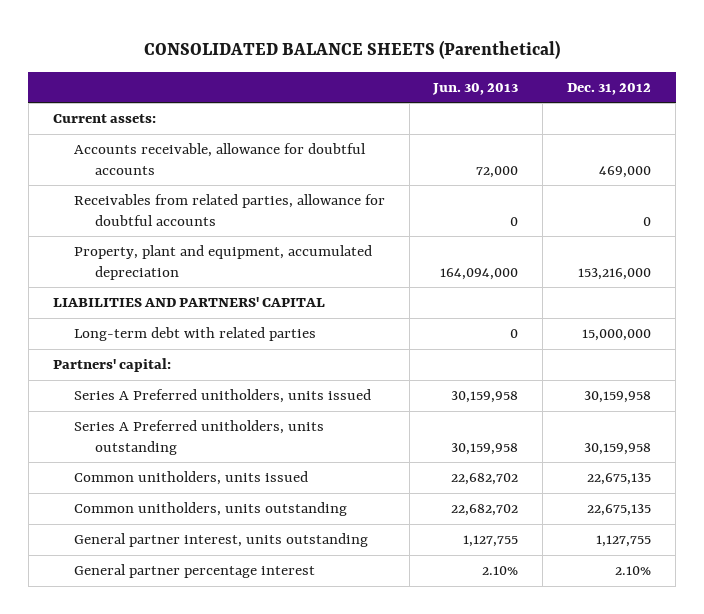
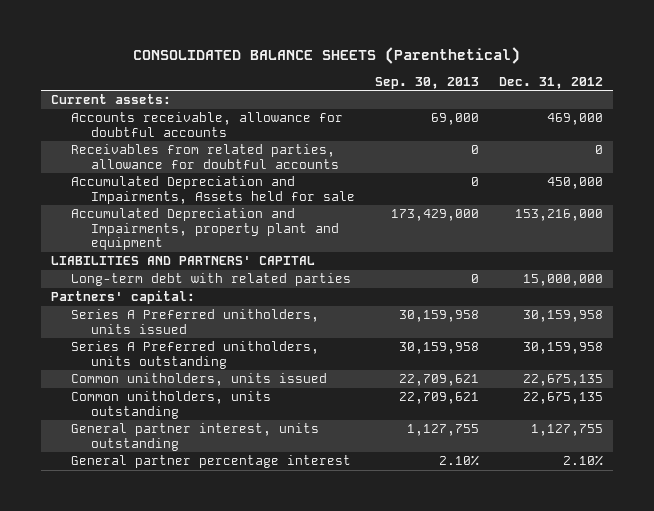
- | Jun. 30, 2013 | Dec. 31, 2012
+ | Sep. 30, 2013 | Dec. 31, 2012
- Property, plant and equipment, accumulated depreciation | 164,094,000 | 153,216,000
+ Accumulated Depreciation and Impairments, Assets held for sale | 0 | 450,000
+ Accumulated Depreciation and Impairments, property plant and equipment | 173,429,000 | 153,216,000

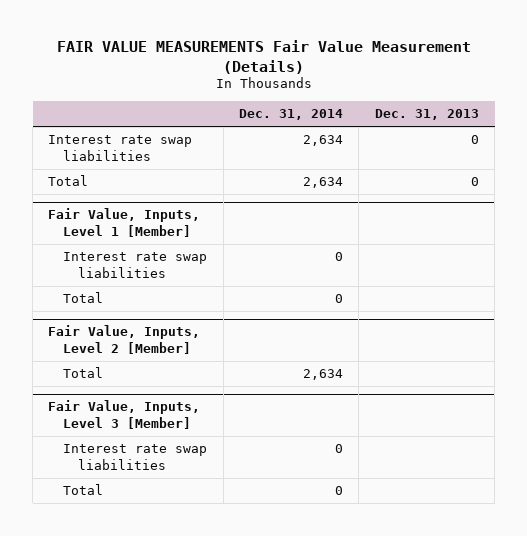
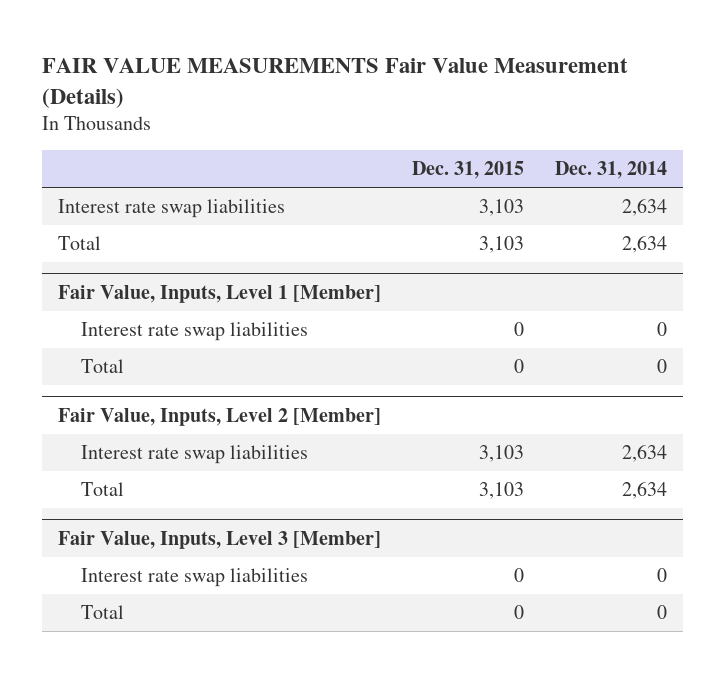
- | Dec. 31, 2014 | Dec. 31, 2013
+ | Dec. 31, 2015 | Dec. 31, 2014
@ Fair Value, Inputs, Level 2 [Member]
+ Interest rate swap liabilities | 3,103 | 2,634

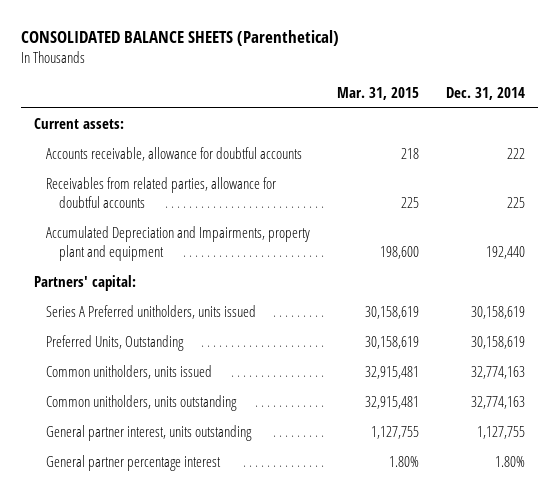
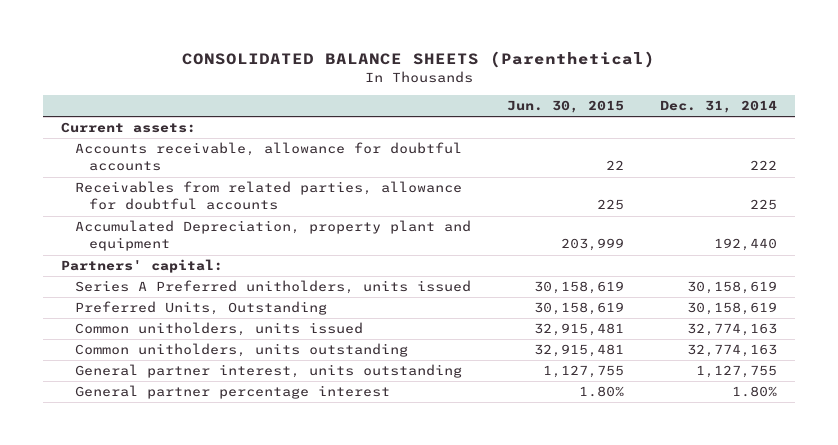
- | Mar. 31, 2015 | Dec. 31, 2014
+ | Jun. 30, 2015 | Dec. 31, 2014
- Accumulated Depreciation and Impairments, property plant and equipment | 198,600 | 192,440
+ Accumulated Depreciation, property plant and equipment | 203,999 | 192,440

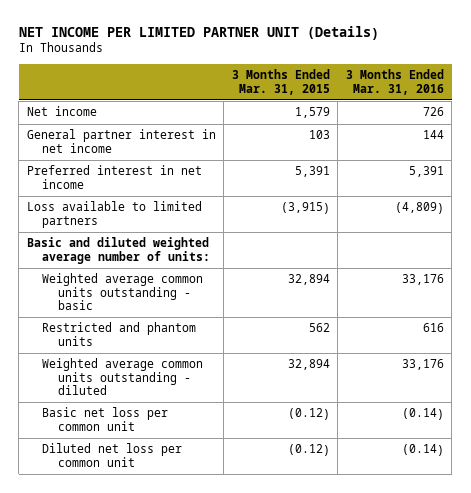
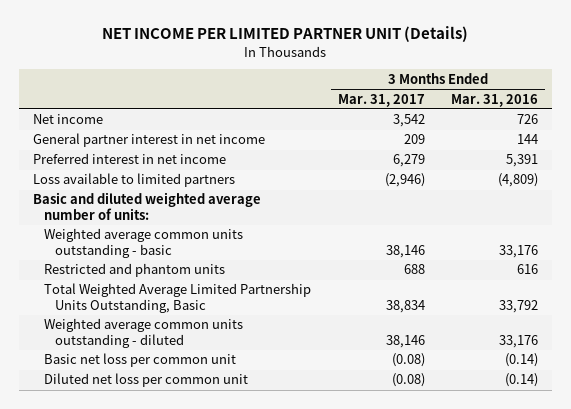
- | 3 Months Ended Mar. 31, 2015 | 3 Months Ended Mar. 31, 2016
+ | 3 Months Ended Mar. 31, 2017 | 3 Months Ended Mar. 31, 2016
+ Total Weighted Average Limited Partnership Units Outstanding, Basic | 38,834 | 33,792

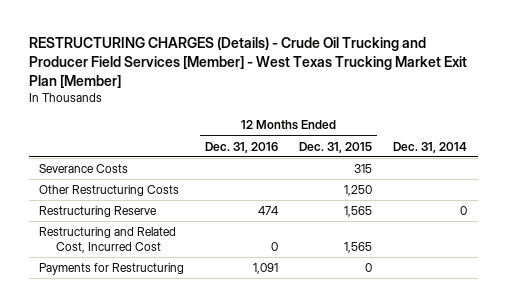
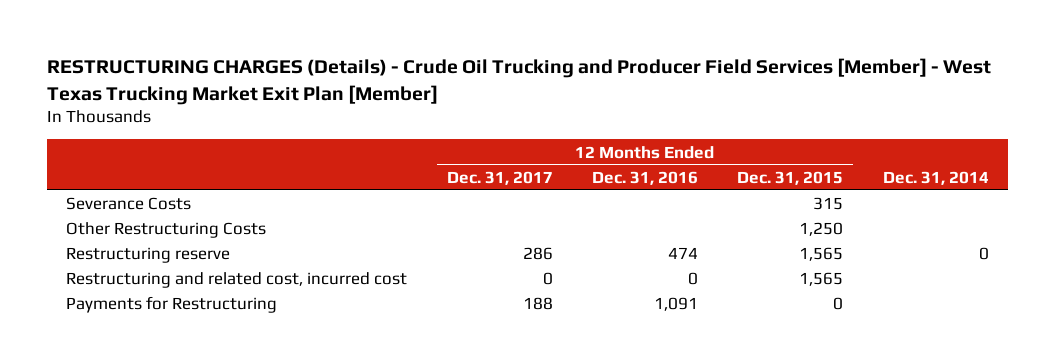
- | 12 Months Ended Dec. 31, 2016 | 12 Months Ended Dec. 31, 2015 | Dec. 31, 2014
+ | 12 Months Ended Dec. 31, 2017 | 12 Months Ended Dec. 31, 2016 | 12 Months Ended Dec. 31, 2015 | Dec. 31, 2014
- Restructuring Reserve | 474 | 1,565 | 0
- Restructuring and Related Cost, Incurred Cost | 0 | 1,565 |
+ Restructuring reserve | 286 | 474 | 1,565 | 0
+ Restructuring and related cost, incurred cost | 0 | 0 | 1,565 |

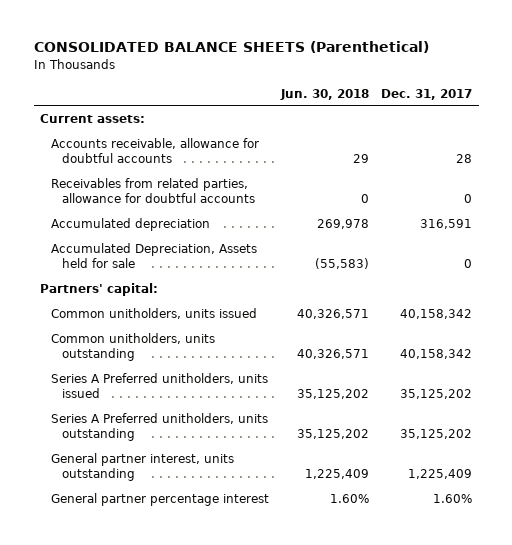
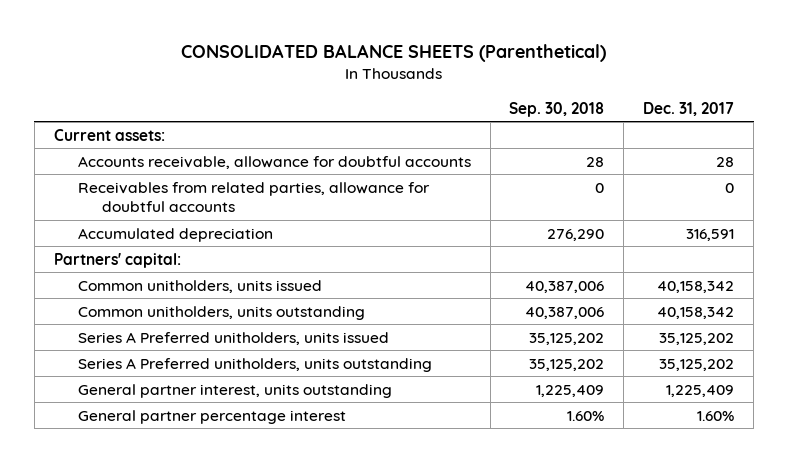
- | Jun. 30, 2018 | Dec. 31, 2017
+ | Sep. 30, 2018 | Dec. 31, 2017
- Accumulated Depreciation, Assets held for sale | (55,583) | 0

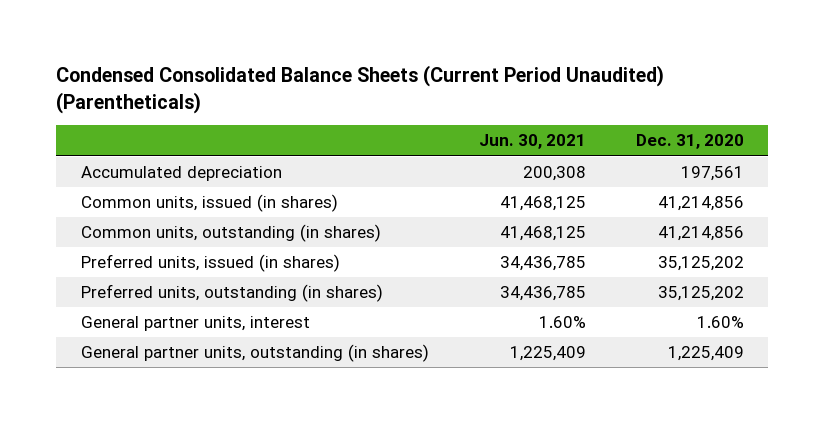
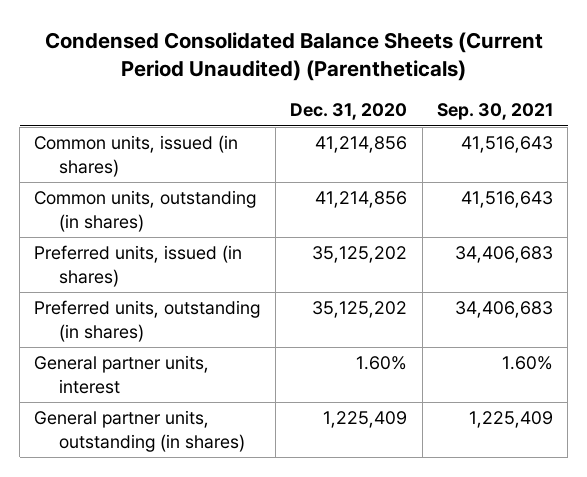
- | Jun. 30, 2021 | Dec. 31, 2020
+ | Dec. 31, 2020 | Sep. 30, 2021
- Accumulated depreciation | 200,308 | 197,561

